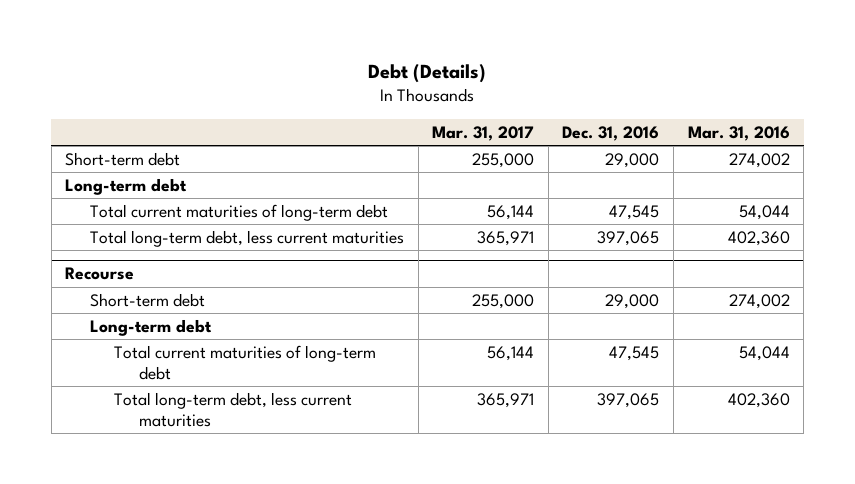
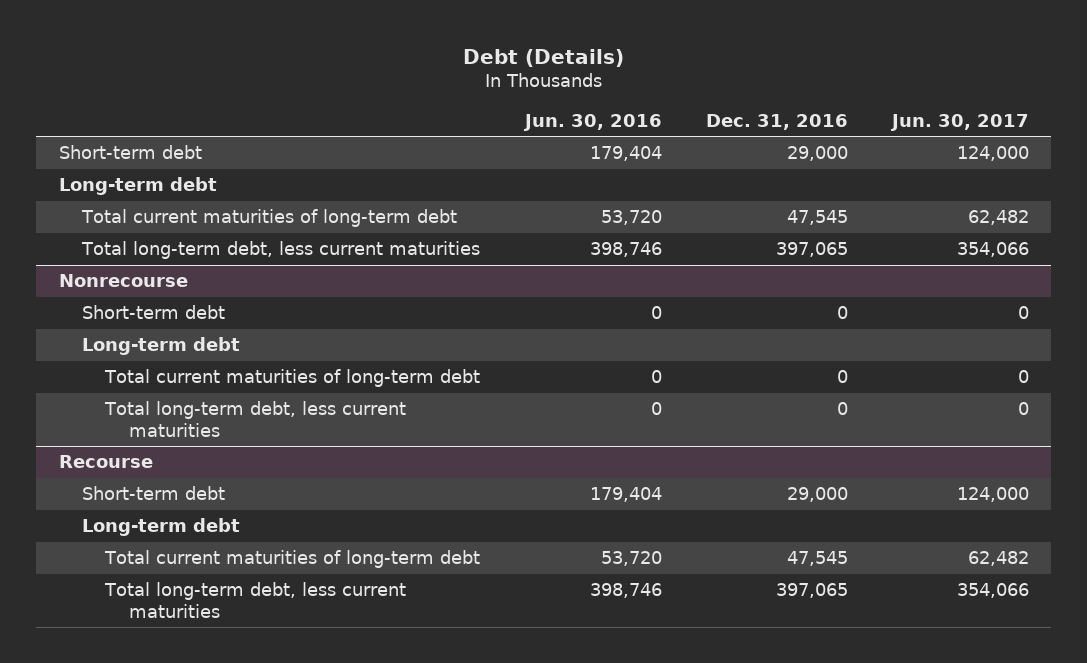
- | Mar. 31, 2017 | Dec. 31, 2016 | Mar. 31, 2016
+ | Jun. 30, 2016 | Dec. 31, 2016 | Jun. 30, 2017
+ Nonrecourse
+ Short-term debt | 0 | 0 | 0
+ Long-term debt
+ Total current maturities of long-term debt | 0 | 0 | 0
+ Total long-term debt, less current maturities | 0 | 0 | 0

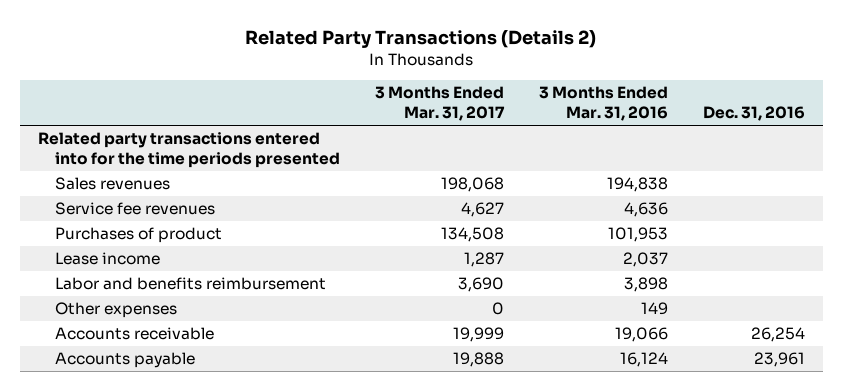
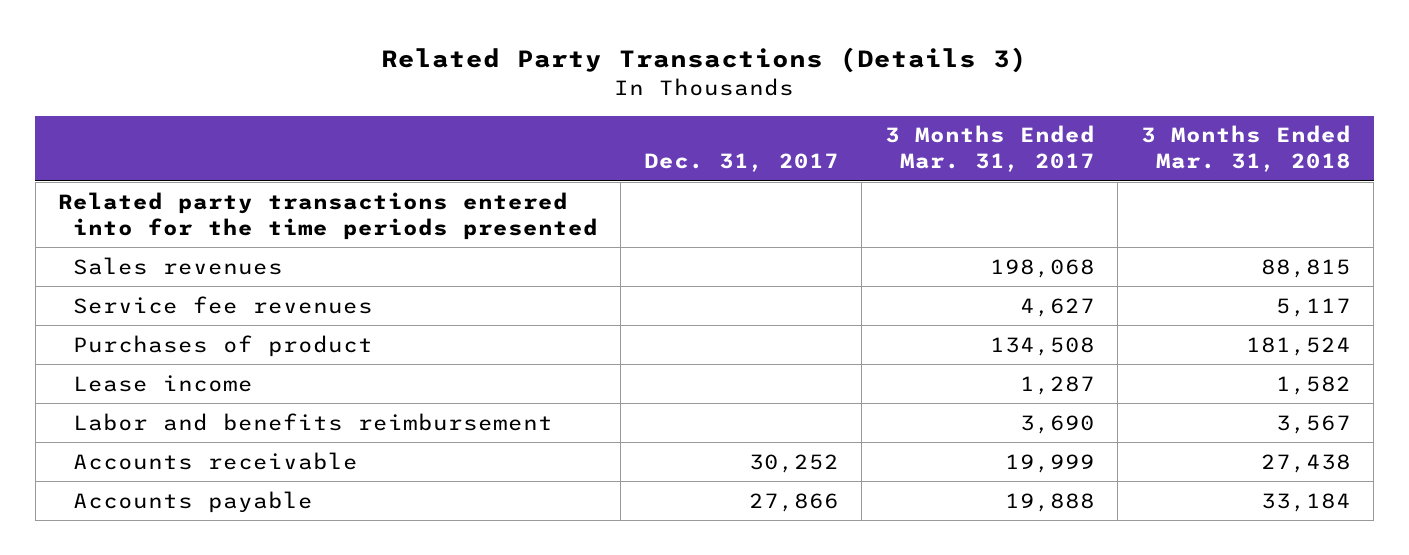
- Related Party Transactions (Details 2)
+ Related Party Transactions (Details 3)
- | 3 Months Ended Mar. 31, 2017 | 3 Months Ended Mar. 31, 2016 | Dec. 31, 2016
+ | Dec. 31, 2017 | 3 Months Ended Mar. 31, 2017 | 3 Months Ended Mar. 31, 2018
- Other expenses | 0 | 149 |

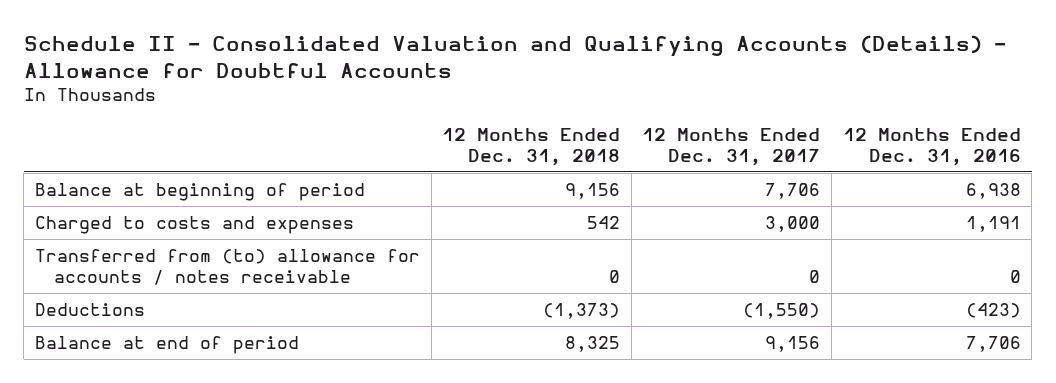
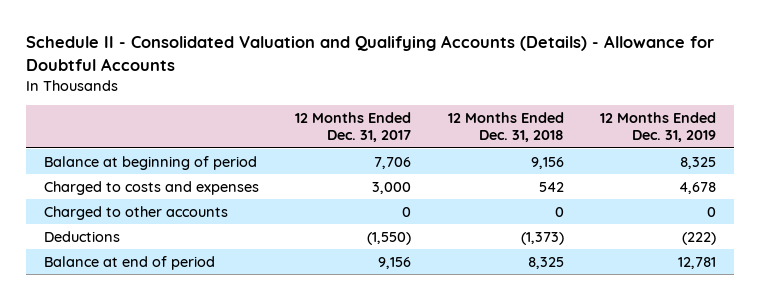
- | 12 Months Ended Dec. 31, 2018 | 12 Months Ended Dec. 31, 2017 | 12 Months Ended Dec. 31, 2016
+ | 12 Months Ended Dec. 31, 2017 | 12 Months Ended Dec. 31, 2018 | 12 Months Ended Dec. 31, 2019
- Transferred from (to) allowance for accounts / notes receivable | 0 | 0 | 0
+ Charged to other accounts | 0 | 0 | 0

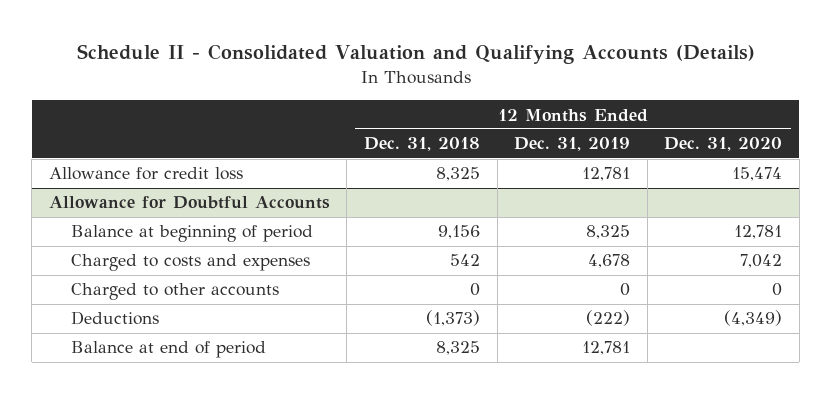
- Schedule II - Consolidated Valuation and Qualifying Accounts (Details) - Allowance for Doubtful Accounts
+ Schedule II - Consolidated Valuation and Qualifying Accounts (Details)
- | 12 Months Ended Dec. 31, 2017 | 12 Months Ended Dec. 31, 2018 | 12 Months Ended Dec. 31, 2019
+ | 12 Months Ended Dec. 31, 2018 | 12 Months Ended Dec. 31, 2019 | 12 Months Ended Dec. 31, 2020
+ Allowance for credit loss | 8,325 | 12,781 | 15,474
+ Allowance for Doubtful Accounts

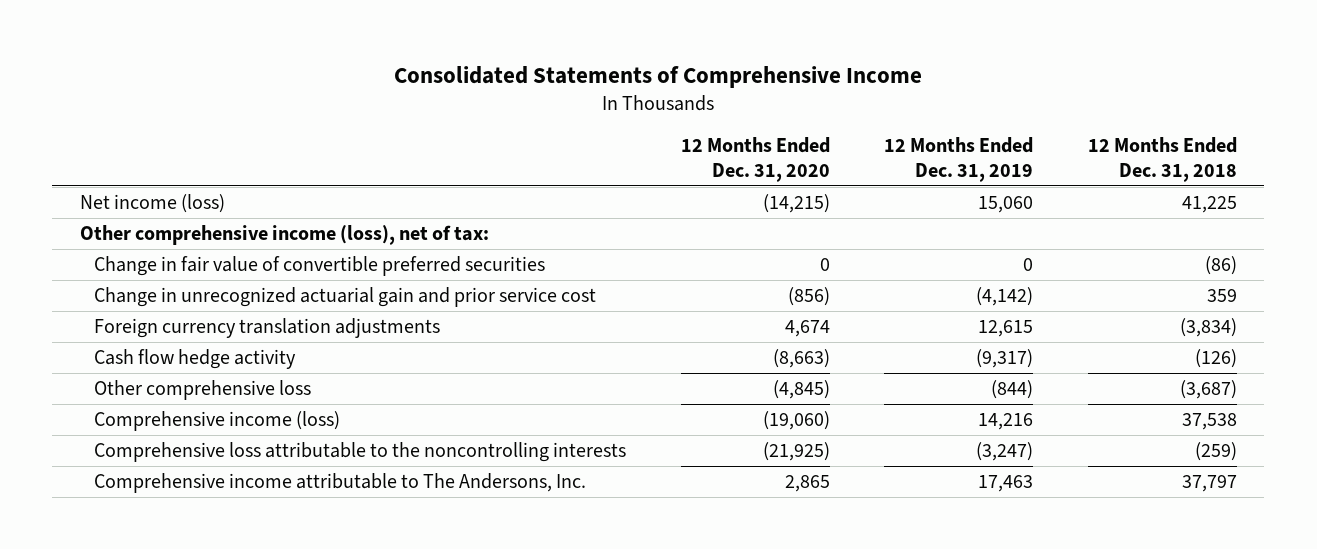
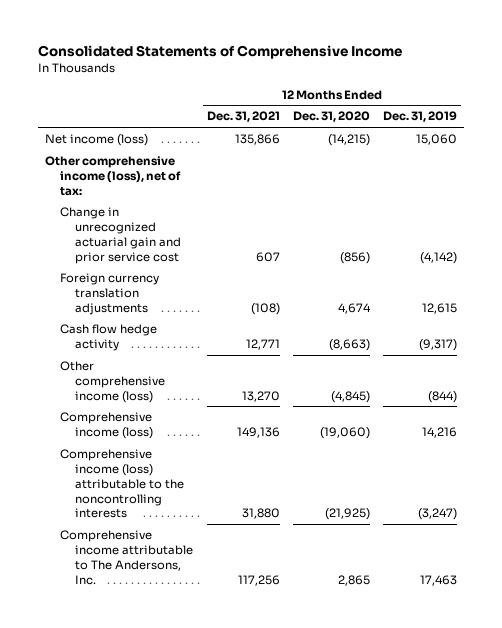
- | 12 Months Ended Dec. 31, 2020 | 12 Months Ended Dec. 31, 2019 | 12 Months Ended Dec. 31, 2018
+ | 12 Months Ended Dec. 31, 2021 | 12 Months Ended Dec. 31, 2020 | 12 Months Ended Dec. 31, 2019
- Change in fair value of convertible preferred securities | 0 | 0 | (86)
- Other comprehensive loss | (4,845) | (844) | (3,687)
+ Other comprehensive income (loss) | 13,270 | (4,845) | (844)
- Comprehensive loss attributable to the noncontrolling interests | (21,925) | (3,247) | (259)
+ Comprehensive income (loss) attributable to the noncontrolling interests | 31,880 | (21,925) | (3,247)

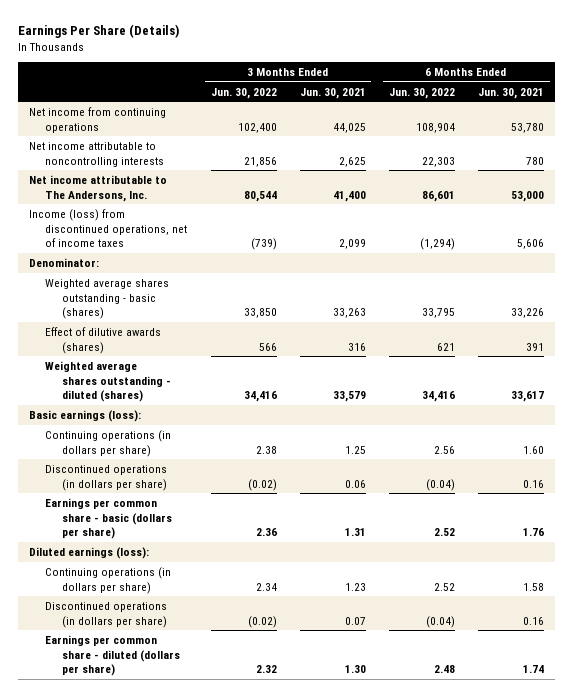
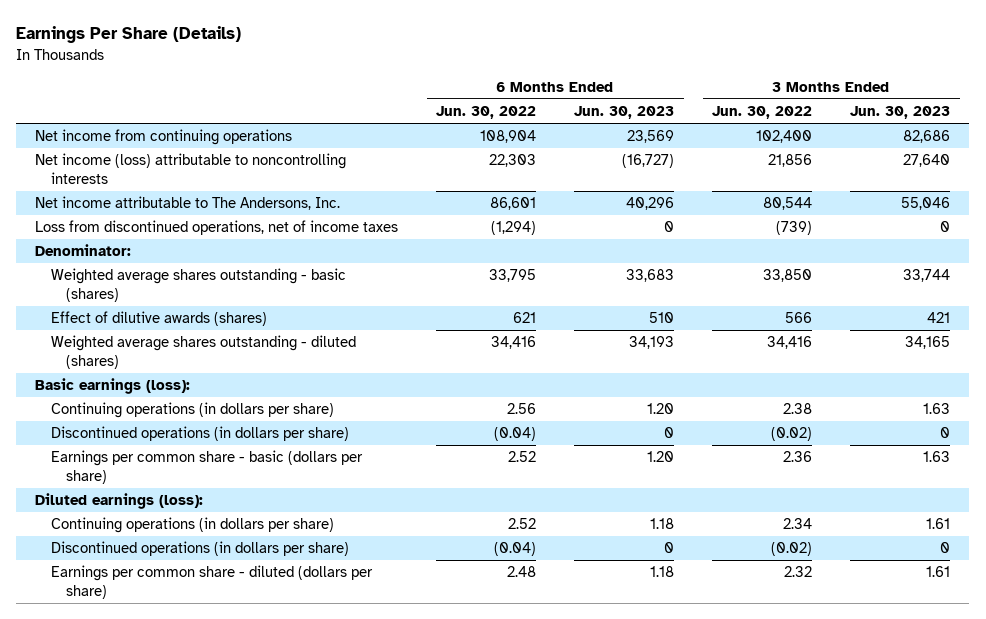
- | 3 Months Ended Jun. 30, 2022 | 3 Months Ended Jun. 30, 2021 | 6 Months Ended Jun. 30, 2022 | 6 Months Ended Jun. 30, 2021
+ | 6 Months Ended Jun. 30, 2022 | 6 Months Ended Jun. 30, 2023 | 3 Months Ended Jun. 30, 2022 | 3 Months Ended Jun. 30, 2023
- Net income attributable to noncontrolling interests | 21,856 | 2,625 | 22,303 | 780
+ Net income (loss) attributable to noncontrolling interests | 22,303 | (16,727) | 21,856 | 27,640
- Income (loss) from discontinued operations, net of income taxes | (739) | 2,099 | (1,294) | 5,606
+ Loss from discontinued operations, net of income taxes | (1,294) | 0 | (739) | 0

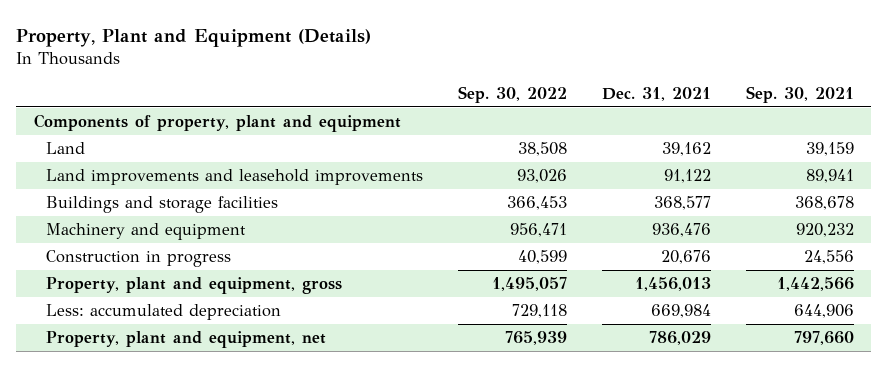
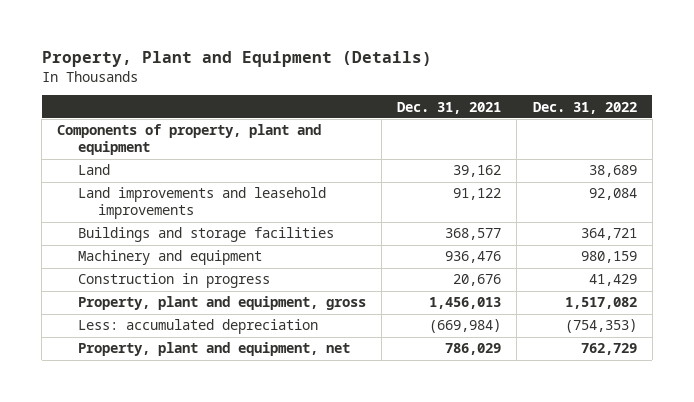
- | Sep. 30, 2022 | Dec. 31, 2021 | Sep. 30, 2021
+ | Dec. 31, 2021 | Dec. 31, 2022
- Less: accumulated depreciation | 729,118 | 669,984 | 644,906
+ Less: accumulated depreciation | (669,984) | (754,353)

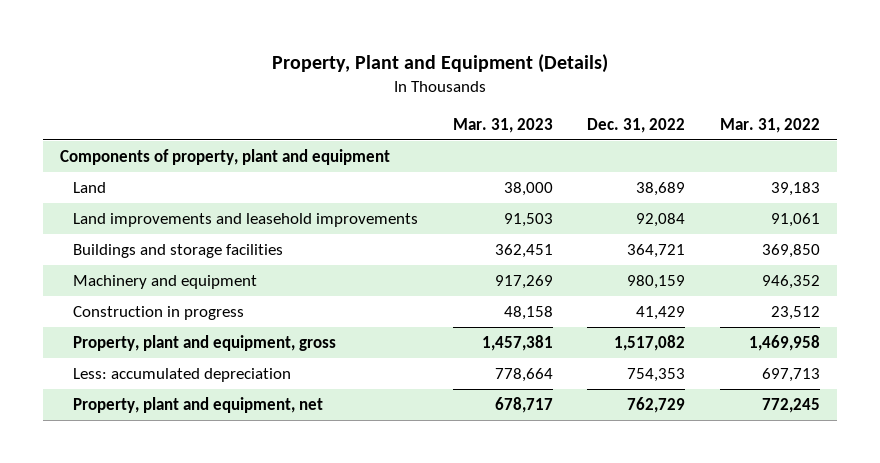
- | Dec. 31, 2021 | Dec. 31, 2022
+ | Mar. 31, 2023 | Dec. 31, 2022 | Mar. 31, 2022
- Less: accumulated depreciation | (669,984) | (754,353)
+ Less: accumulated depreciation | 778,664 | 754,353 | 697,713

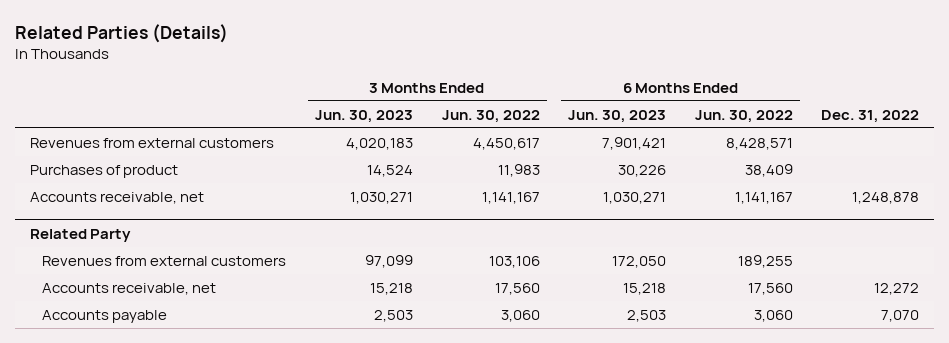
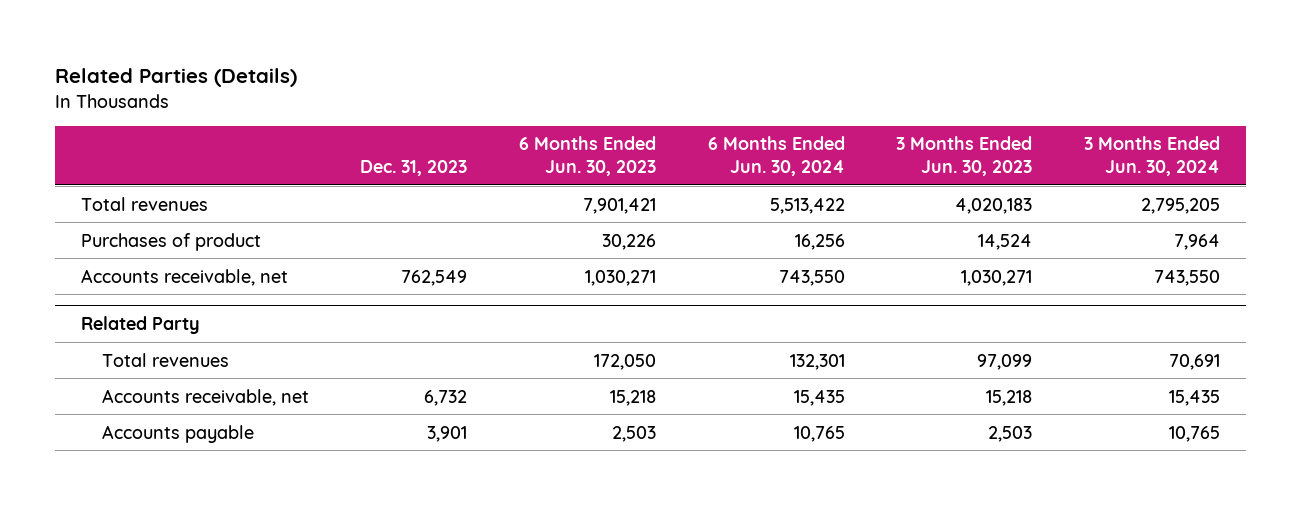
- | 3 Months Ended Jun. 30, 2023 | 3 Months Ended Jun. 30, 2022 | 6 Months Ended Jun. 30, 2023 | 6 Months Ended Jun. 30, 2022 | Dec. 31, 2022
+ | Dec. 31, 2023 | 6 Months Ended Jun. 30, 2023 | 6 Months Ended Jun. 30, 2024 | 3 Months Ended Jun. 30, 2023 | 3 Months Ended Jun. 30, 2024
- Revenues from external customers | 4,020,183 | 4,450,617 | 7,901,421 | 8,428,571 |
+ Total revenues | | 7,901,421 | 5,513,422 | 4,020,183 | 2,795,205
@ Related Party
- Revenues from external customers | 97,099 | 103,106 | 172,050 | 189,255 |
+ Total revenues | | 172,050 | 132,301 | 97,099 | 70,691

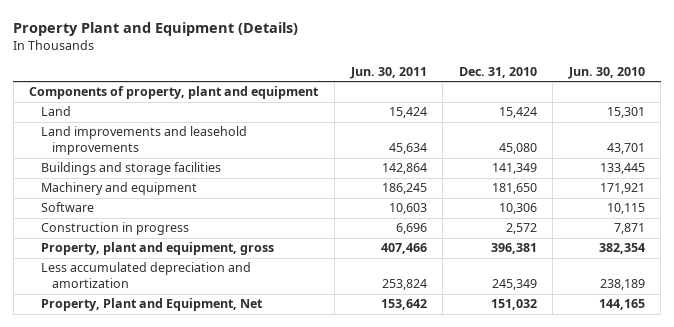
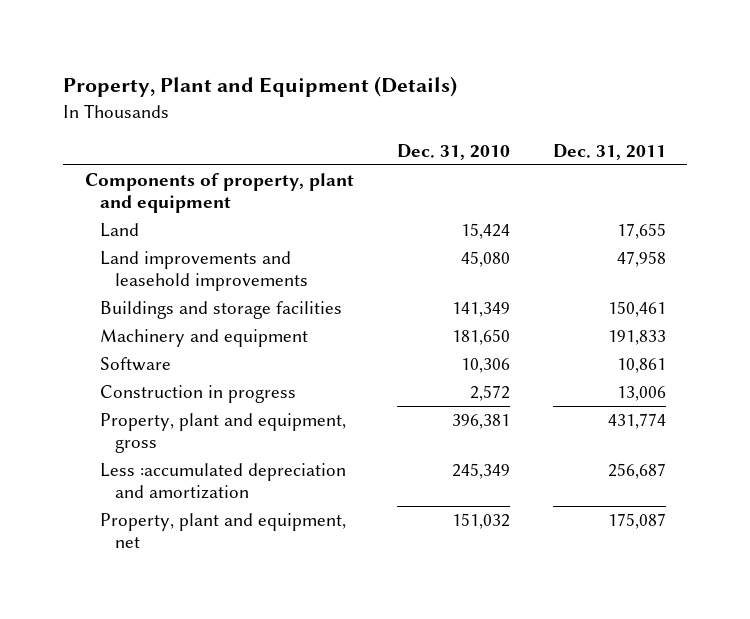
- Property Plant and Equipment (Details)
+ Property, Plant and Equipment (Details)
- | Jun. 30, 2011 | Dec. 31, 2010 | Jun. 30, 2010
+ | Dec. 31, 2010 | Dec. 31, 2011
- Less accumulated depreciation and amortization | 253,824 | 245,349 | 238,189
- Property, Plant and Equipment, Net | 153,642 | 151,032 | 144,165
+ Less :accumulated depreciation and amortization | 245,349 | 256,687
+ Property, plant and equipment, net | 151,032 | 175,087

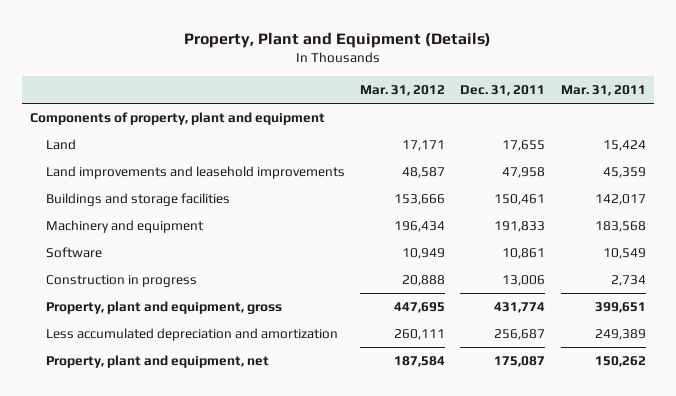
- | Dec. 31, 2010 | Dec. 31, 2011
+ | Mar. 31, 2012 | Dec. 31, 2011 | Mar. 31, 2011
- Less :accumulated depreciation and amortization | 245,349 | 256,687
+ Less accumulated depreciation and amortization | 260,111 | 256,687 | 249,389

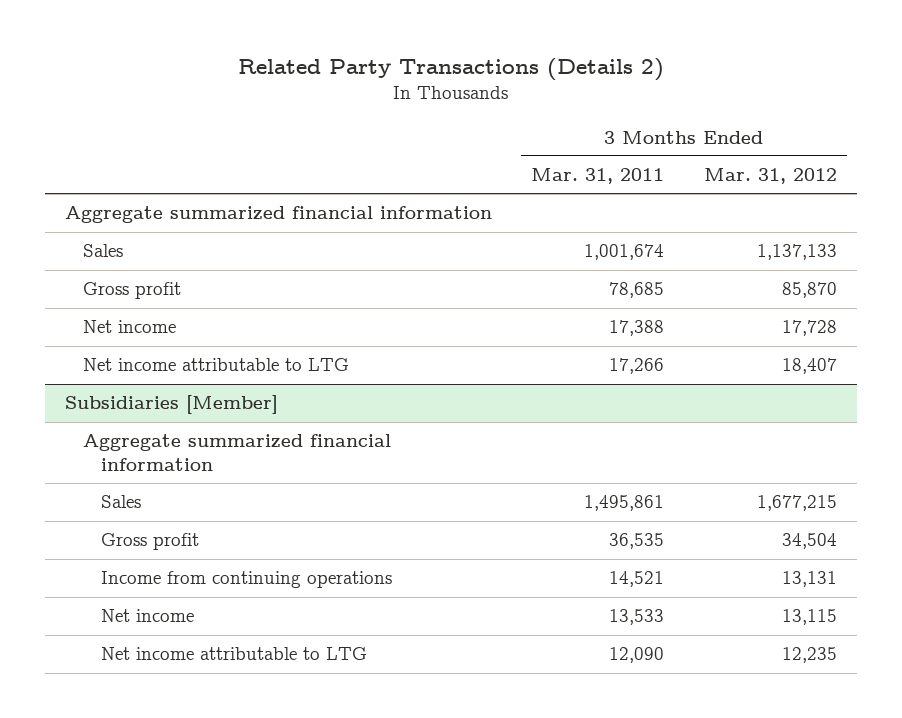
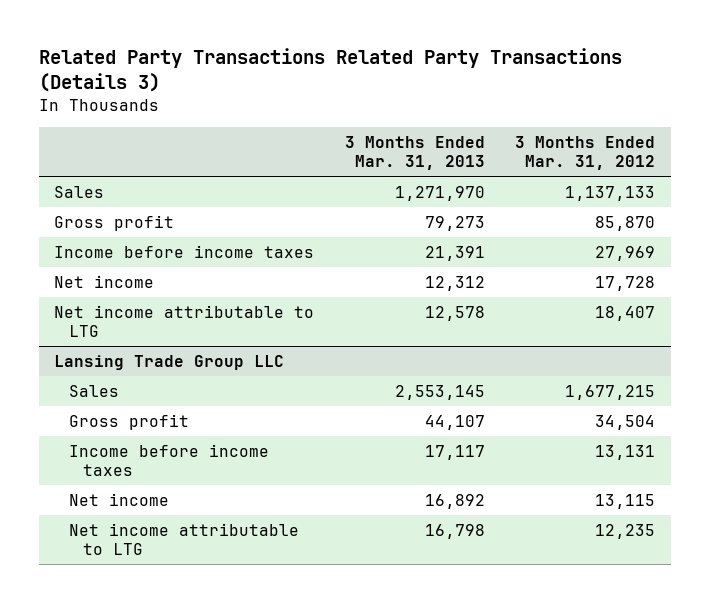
- Related Party Transactions (Details 2)
+ Related Party Transactions Related Party Transactions (Details 3)
- | 3 Months Ended Mar. 31, 2011 | 3 Months Ended Mar. 31, 2012
+ | 3 Months Ended Mar. 31, 2013 | 3 Months Ended Mar. 31, 2012
- Aggregate summarized financial information
+ Income before income taxes | 21,391 | 27,969
- Subsidiaries [Member]
- Aggregate summarized financial information
+ Lansing Trade Group LLC
- Income from continuing operations | 14,521 | 13,131
+ Income before income taxes | 17,117 | 13,131

